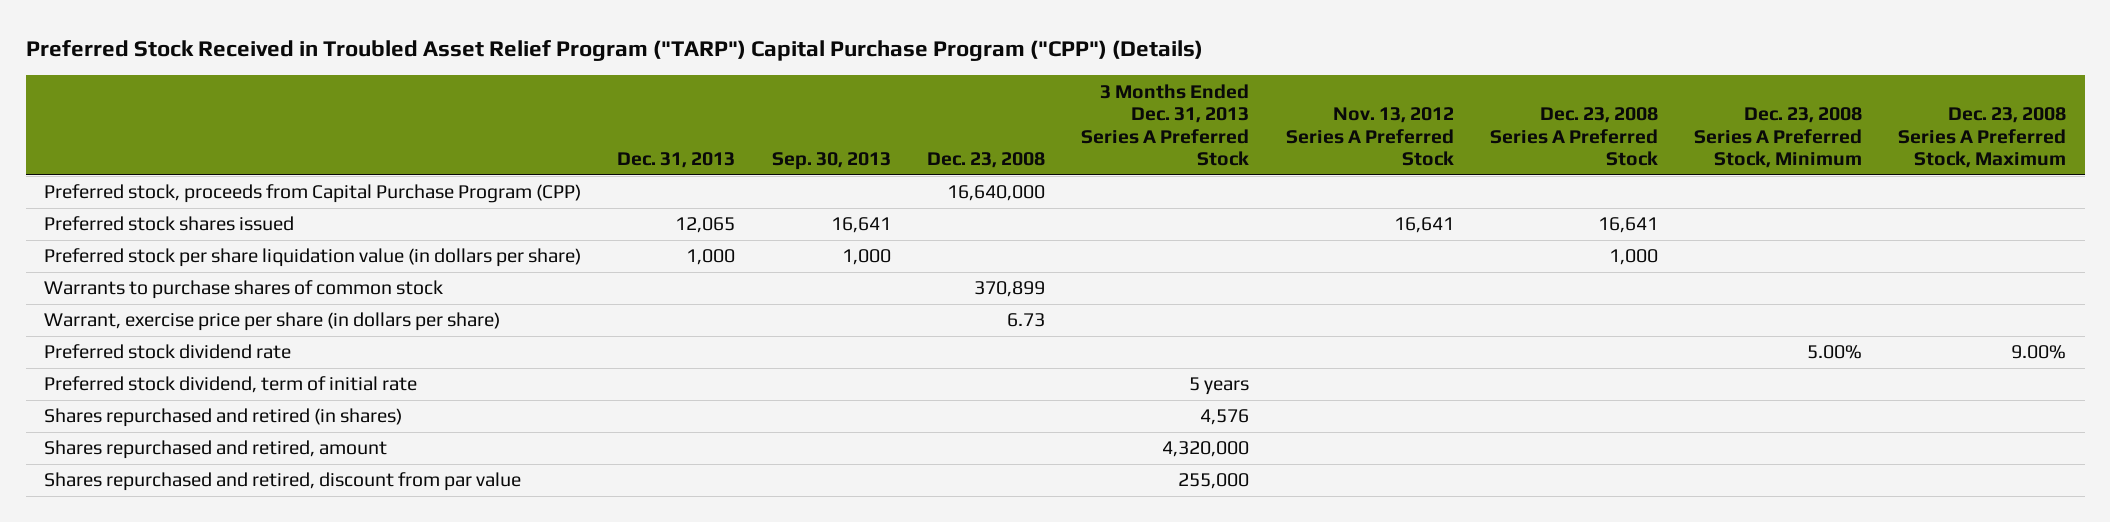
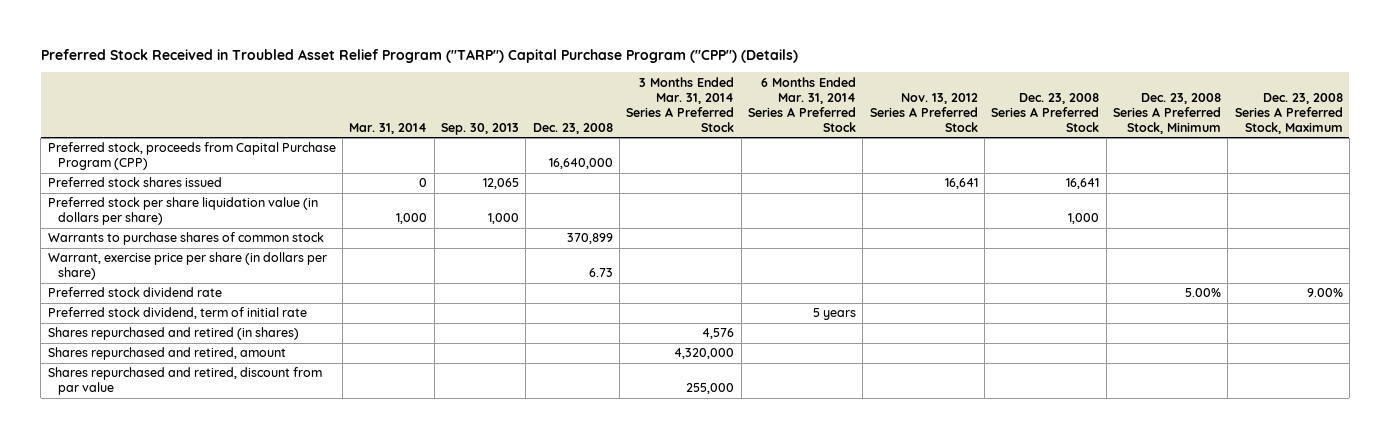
- | Dec. 31, 2013 | Sep. 30, 2013 | Dec. 23, 2008 | 3 Months Ended Dec. 31, 2013 Series A Preferred Stock | Nov. 13, 2012 Series A Preferred Stock | Dec. 23, 2008 Series A Preferred Stock | Dec. 23, 2008 Series A Preferred Stock, Minimum | Dec. 23, 2008 Series A Preferred Stock, Maximum
+ | Mar. 31, 2014 | Sep. 30, 2013 | Dec. 23, 2008 | 3 Months Ended Mar. 31, 2014 Series A Preferred Stock | 6 Months Ended Mar. 31, 2014 Series A Preferred Stock | Nov. 13, 2012 Series A Preferred Stock | Dec. 23, 2008 Series A Preferred Stock | Dec. 23, 2008 Series A Preferred Stock, Minimum | Dec. 23, 2008 Series A Preferred Stock, Maximum
- Preferred stock shares issued | 12,065 | 16,641 | | | 16,641 | 16,641 | |
+ Preferred stock shares issued | 0 | 12,065 | | | | 16,641 | 16,641 | |

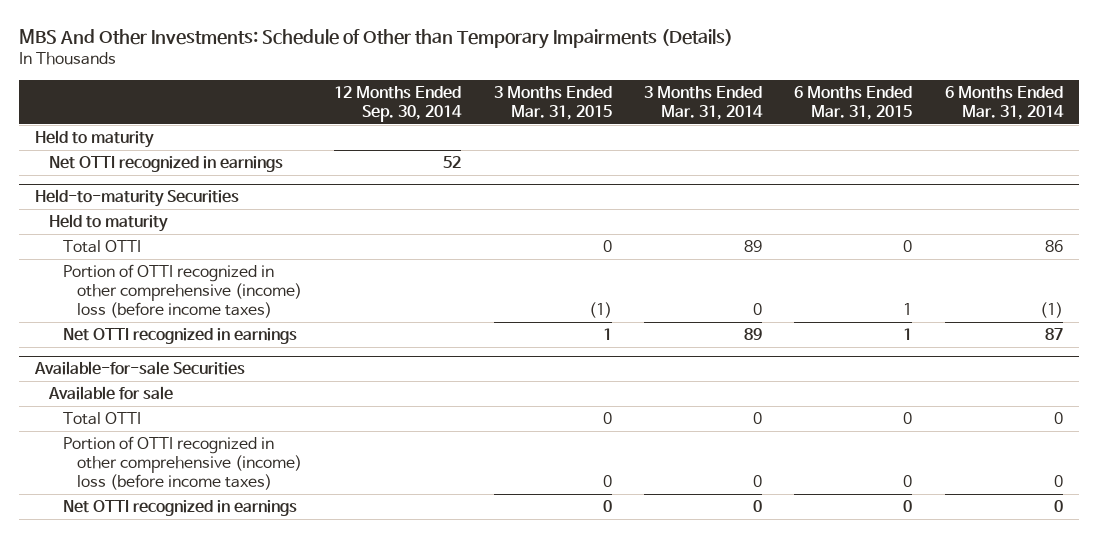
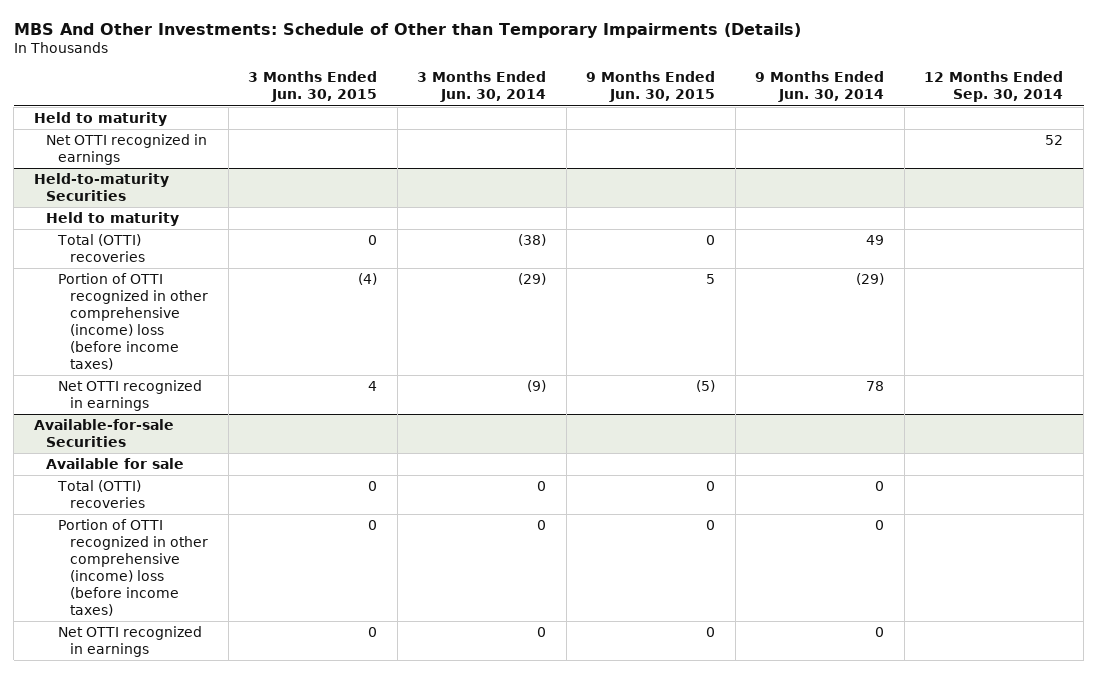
- | 12 Months Ended Sep. 30, 2014 | 3 Months Ended Mar. 31, 2015 | 3 Months Ended Mar. 31, 2014 | 6 Months Ended Mar. 31, 2015 | 6 Months Ended Mar. 31, 2014
+ | 3 Months Ended Jun. 30, 2015 | 3 Months Ended Jun. 30, 2014 | 9 Months Ended Jun. 30, 2015 | 9 Months Ended Jun. 30, 2014 | 12 Months Ended Sep. 30, 2014
@ Held-to-maturity Securities
- Total OTTI | | 0 | 89 | 0 | 86
+ Total (OTTI) recoveries | 0 | (38) | 0 | 49 |
@ Available-for-sale Securities
- Total OTTI | | 0 | 0 | 0 | 0
+ Total (OTTI) recoveries | 0 | 0 | 0 | 0 |

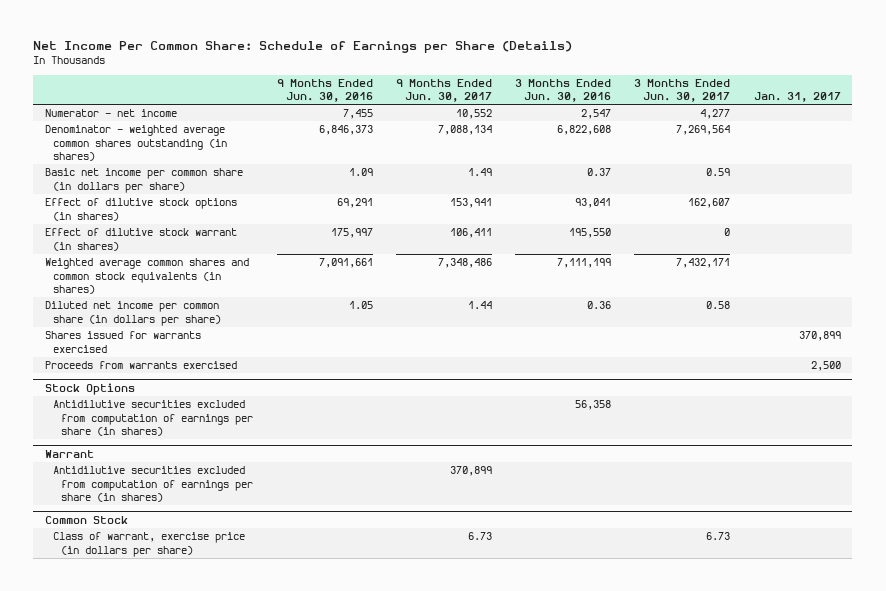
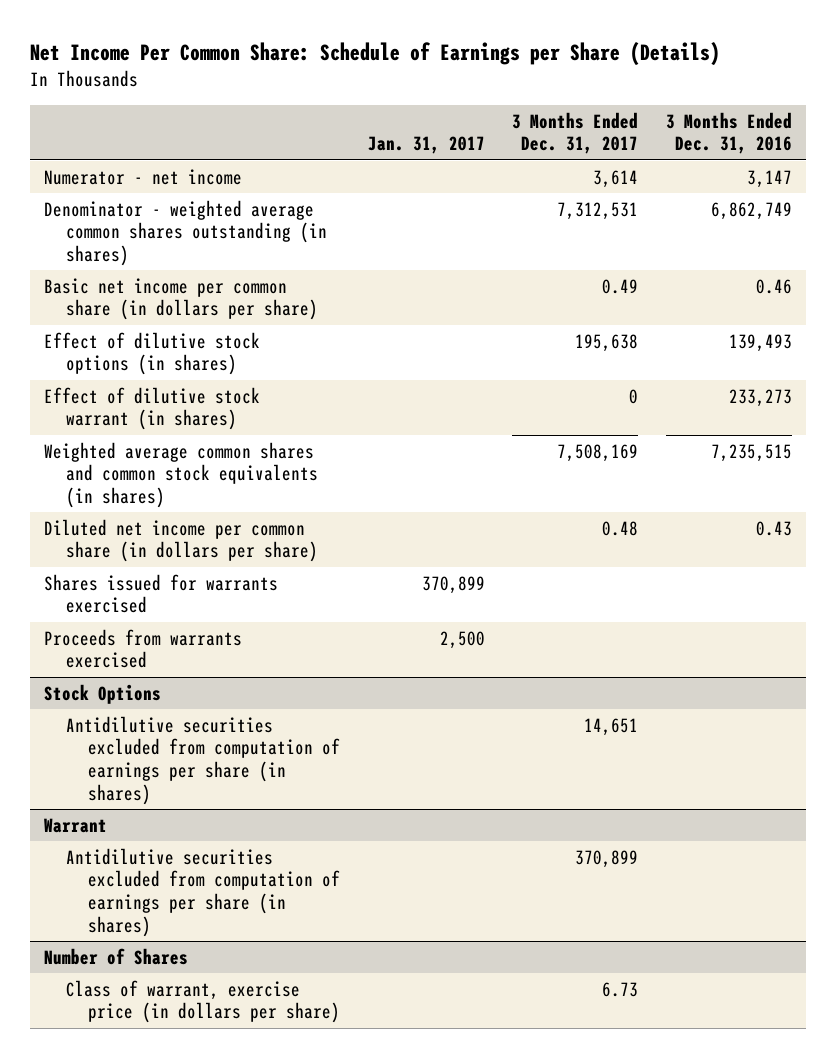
- | 9 Months Ended Jun. 30, 2016 | 9 Months Ended Jun. 30, 2017 | 3 Months Ended Jun. 30, 2016 | 3 Months Ended Jun. 30, 2017 | Jan. 31, 2017
+ | Jan. 31, 2017 | 3 Months Ended Dec. 31, 2017 | 3 Months Ended Dec. 31, 2016
- Common Stock
+ Number of Shares

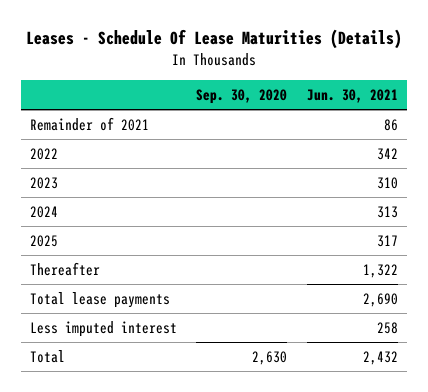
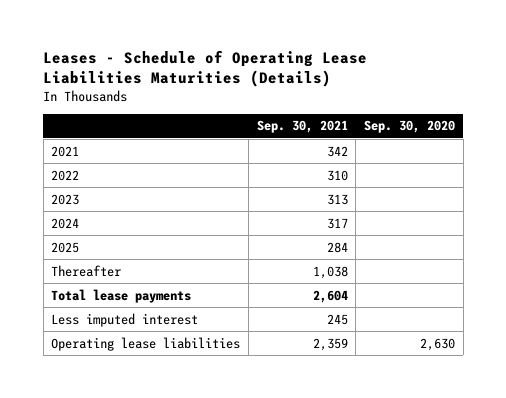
- Leases - Schedule Of Lease Maturities (Details)
+ Leases - Schedule of Operating Lease Liabilities Maturities (Details)
- | Sep. 30, 2020 | Jun. 30, 2021
+ | Sep. 30, 2021 | Sep. 30, 2020
- Remainder of 2021 | | 86
+ 2021 | 342 |
- Total | 2,630 | 2,432
+ Operating lease liabilities | 2,359 | 2,630

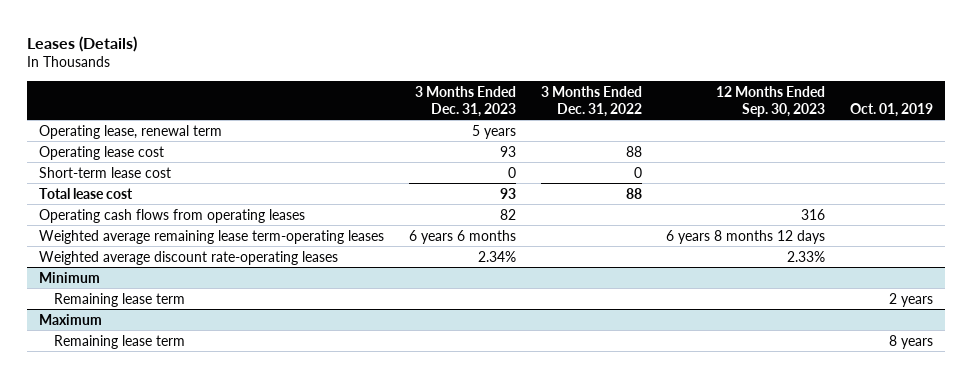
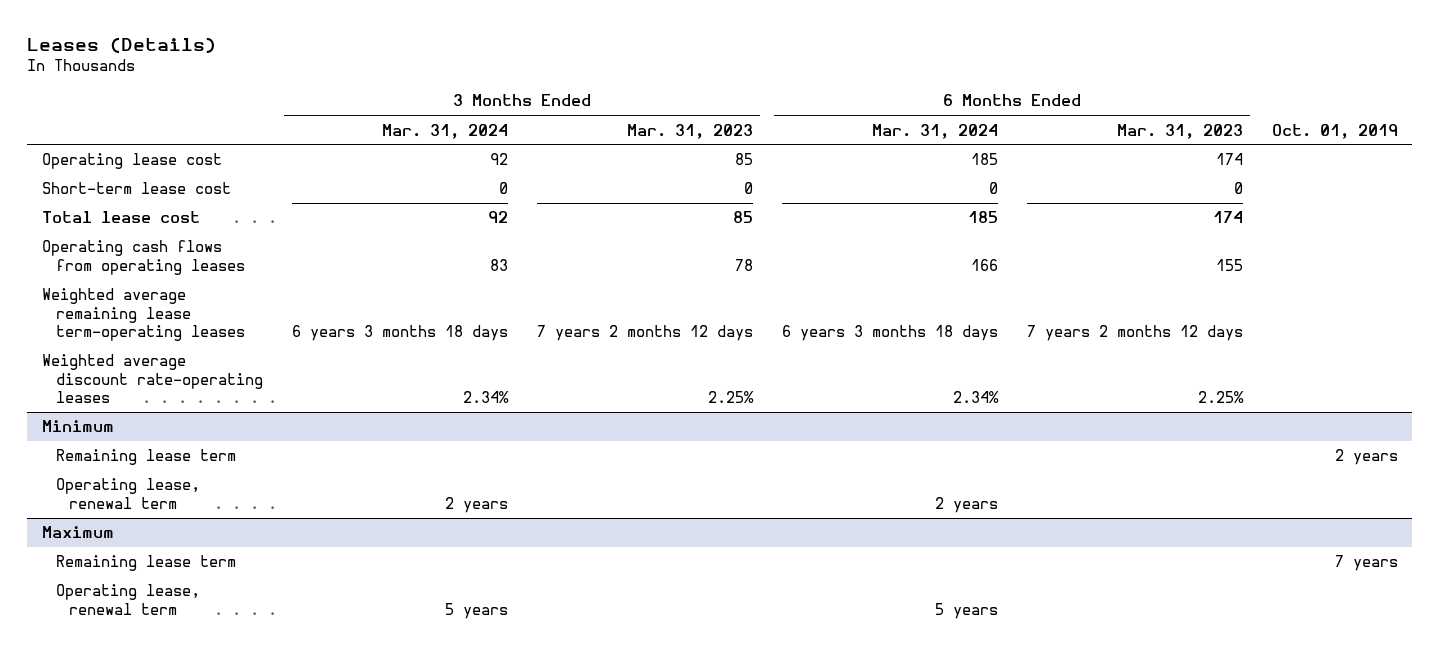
- | 3 Months Ended Dec. 31, 2023 | 3 Months Ended Dec. 31, 2022 | 12 Months Ended Sep. 30, 2023 | Oct. 01, 2019
+ | 3 Months Ended Mar. 31, 2024 | 3 Months Ended Mar. 31, 2023 | 6 Months Ended Mar. 31, 2024 | 6 Months Ended Mar. 31, 2023 | Oct. 01, 2019
- Operating lease, renewal term | 5 years | | |
@ Minimum
+ Operating lease, renewal term | 2 years | | 2 years | |
@ Maximum
- Remaining lease term | | | | 8 years
+ Remaining lease term | | | | | 7 years
+ Operating lease, renewal term | 5 years | | 5 years | |

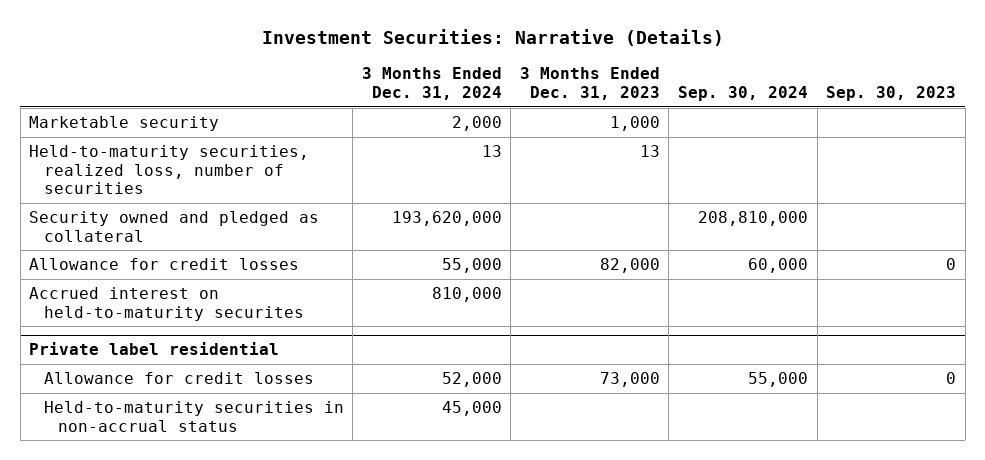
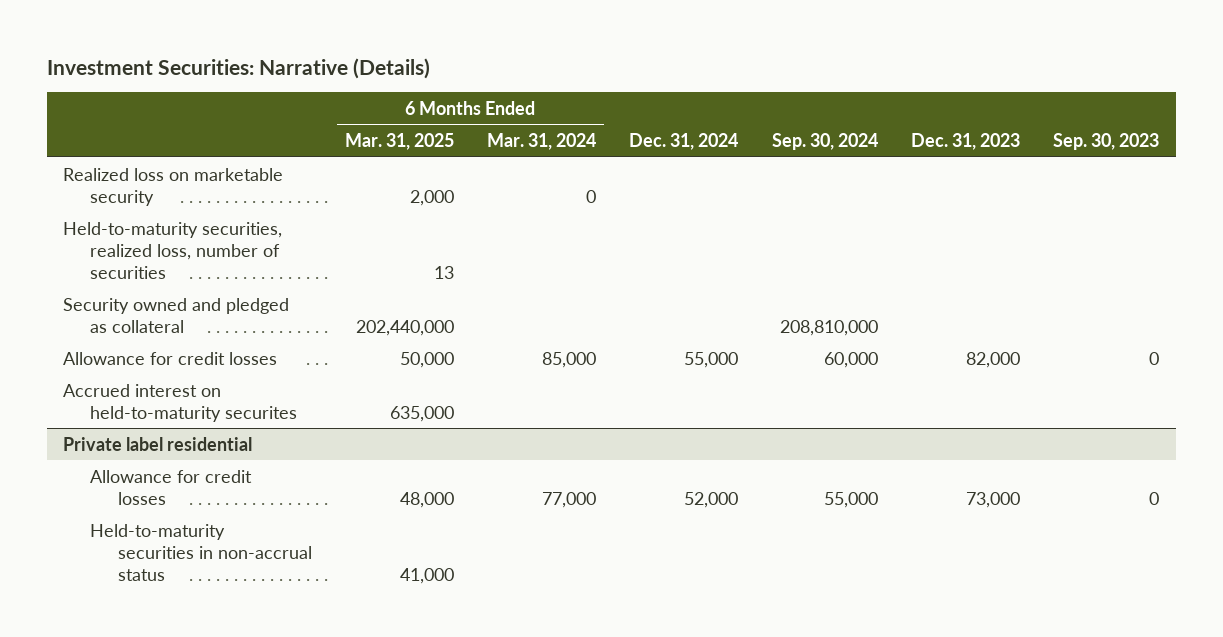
- | 3 Months Ended Dec. 31, 2024 | 3 Months Ended Dec. 31, 2023 | Sep. 30, 2024 | Sep. 30, 2023
+ | 6 Months Ended Mar. 31, 2025 | 6 Months Ended Mar. 31, 2024 | Dec. 31, 2024 | Sep. 30, 2024 | Dec. 31, 2023 | Sep. 30, 2023
- Marketable security | 2,000 | 1,000 | |
+ Realized loss on marketable security | 2,000 | 0 | | | |

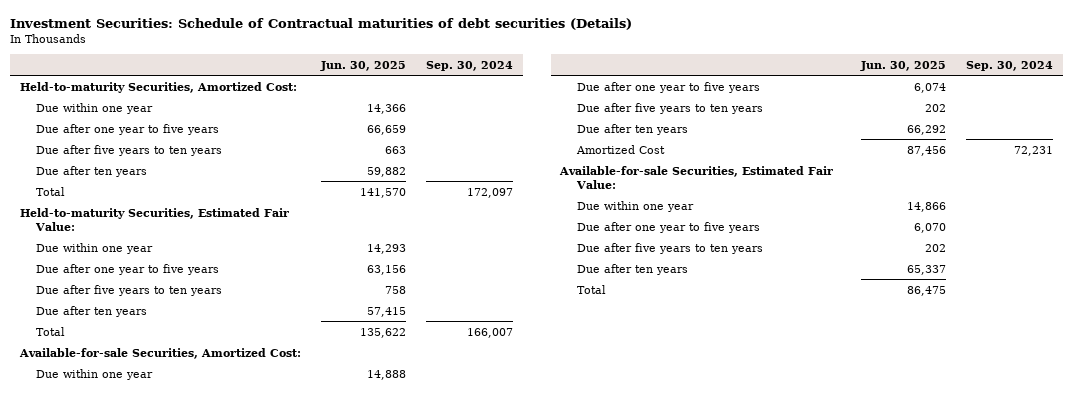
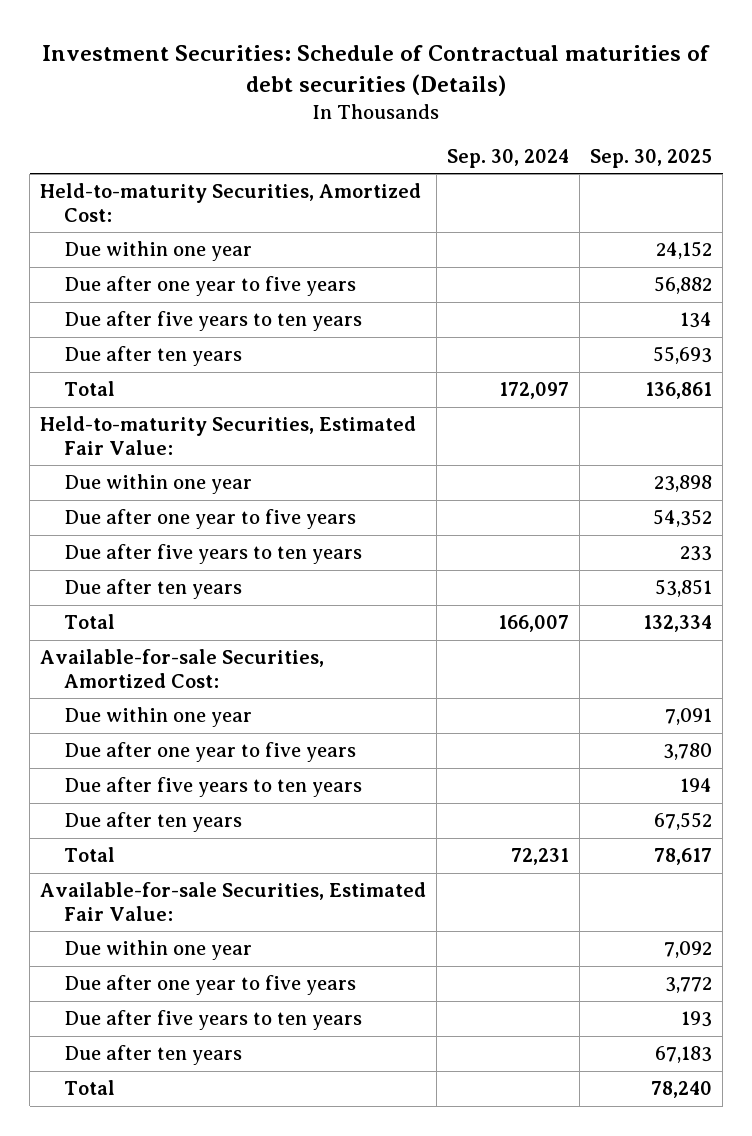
- | Jun. 30, 2025 | Sep. 30, 2024
+ | Sep. 30, 2024 | Sep. 30, 2025
- Amortized Cost | 87,456 | 72,231
+ Total | 72,231 | 78,617

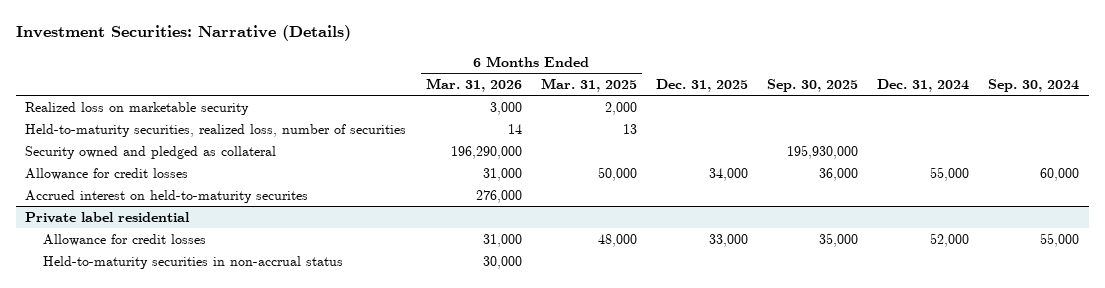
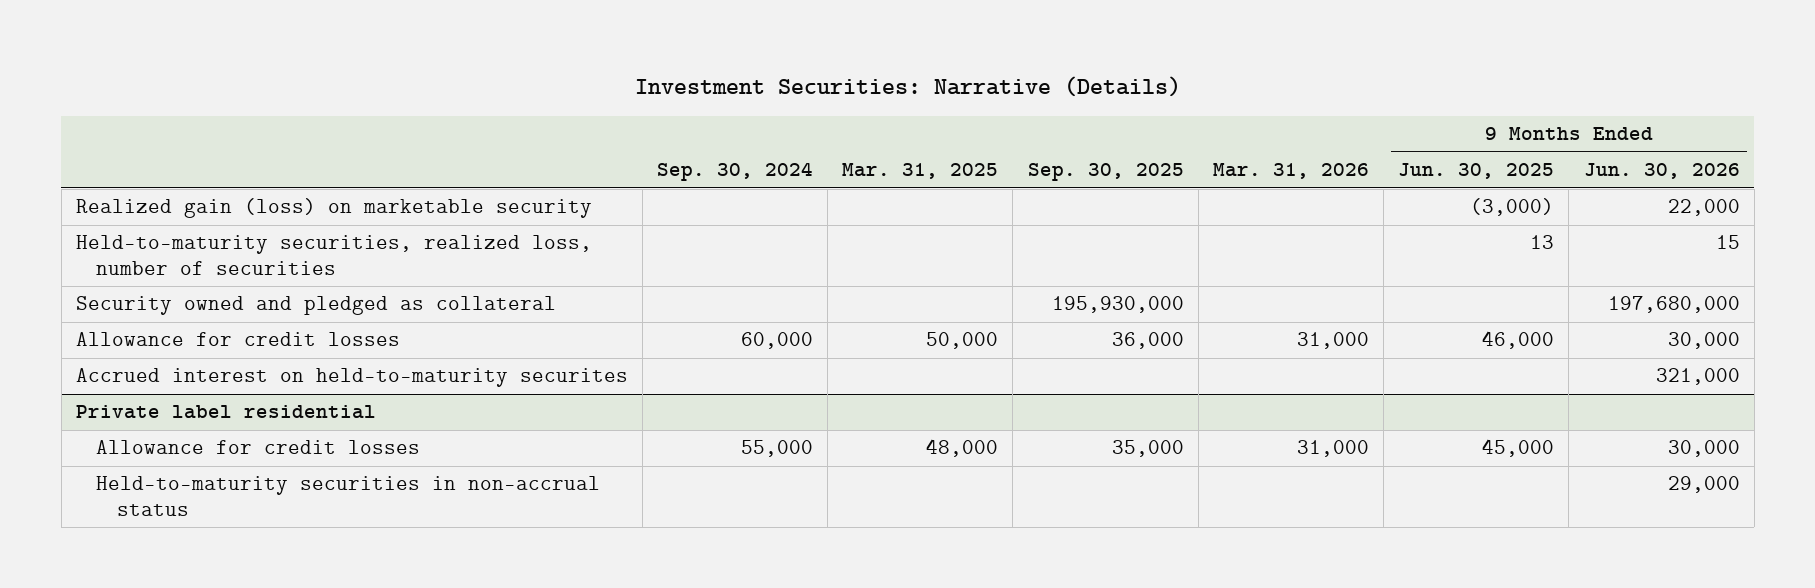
- | 6 Months Ended Mar. 31, 2026 | 6 Months Ended Mar. 31, 2025 | Dec. 31, 2025 | Sep. 30, 2025 | Dec. 31, 2024 | Sep. 30, 2024
+ | Sep. 30, 2024 | Mar. 31, 2025 | Sep. 30, 2025 | Mar. 31, 2026 | 9 Months Ended Jun. 30, 2025 | 9 Months Ended Jun. 30, 2026
- Realized loss on marketable security | 3,000 | 2,000 | | | |
+ Realized gain (loss) on marketable security | | | | | (3,000) | 22,000

